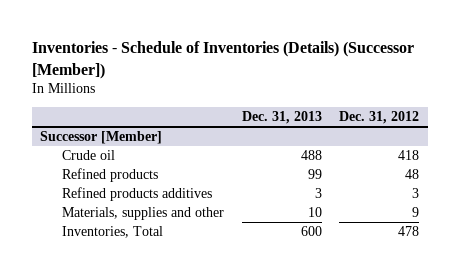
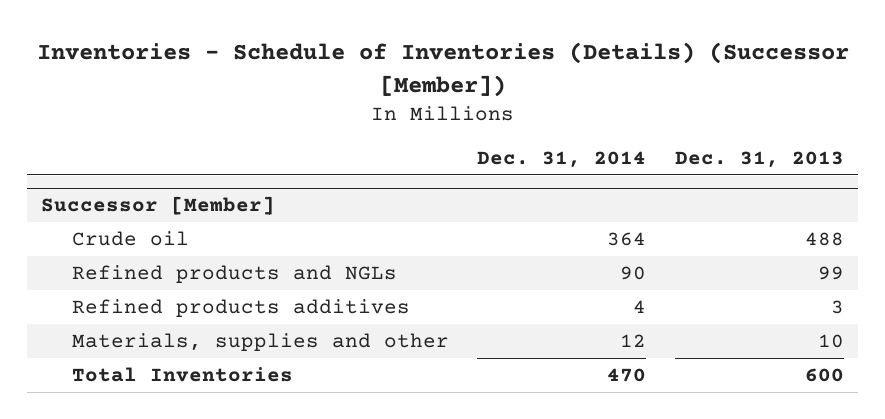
- | Dec. 31, 2013 | Dec. 31, 2012
+ | Dec. 31, 2014 | Dec. 31, 2013
@ Successor [Member]
- Refined products | 99 | 48
+ Refined products and NGLs | 90 | 99
- Inventories, Total | 600 | 478
+ Total Inventories | 470 | 600

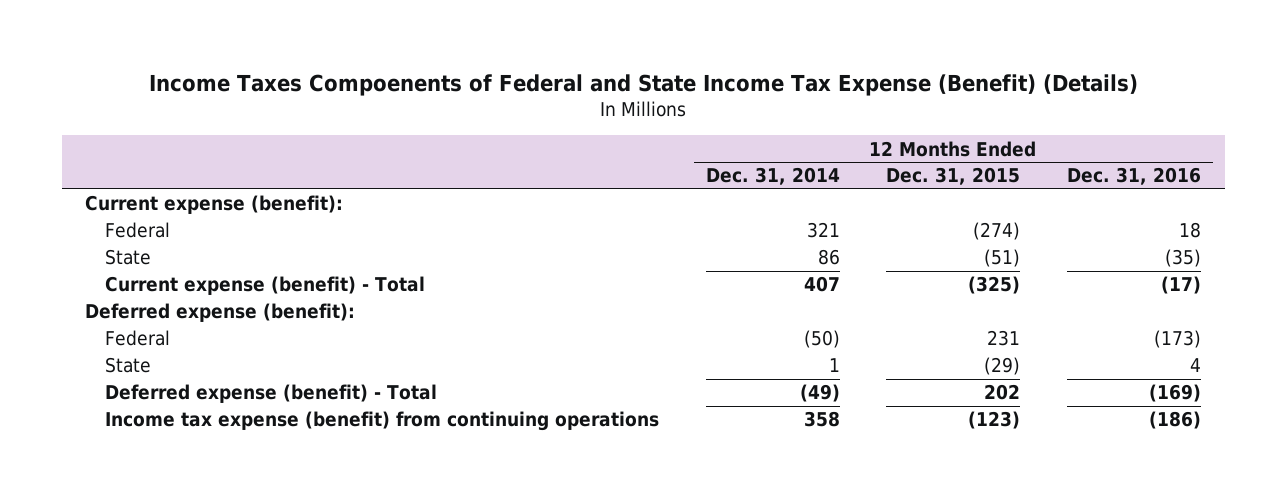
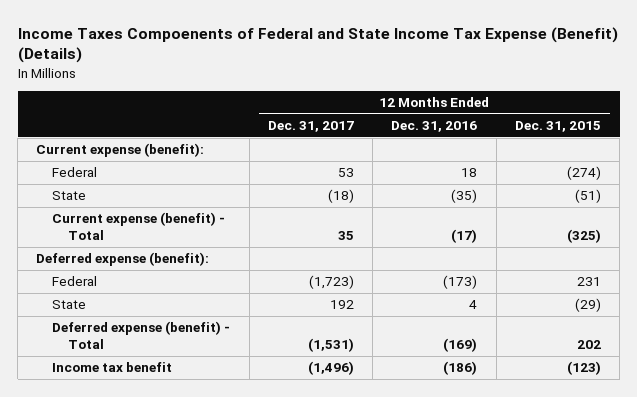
- | 12 Months Ended Dec. 31, 2014 | 12 Months Ended Dec. 31, 2015 | 12 Months Ended Dec. 31, 2016
+ | 12 Months Ended Dec. 31, 2017 | 12 Months Ended Dec. 31, 2016 | 12 Months Ended Dec. 31, 2015
- Income tax expense (benefit) from continuing operations | 358 | (123) | (186)
+ Income tax benefit | (1,496) | (186) | (123)

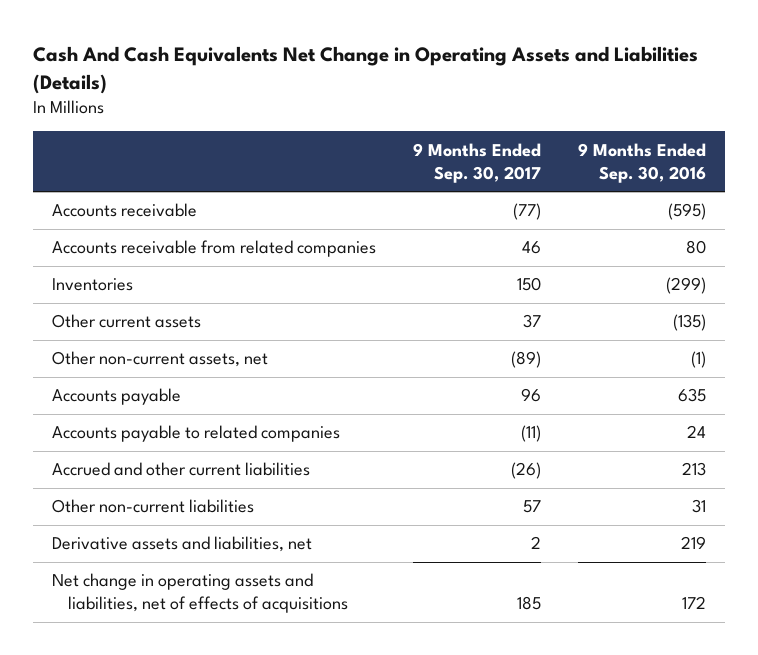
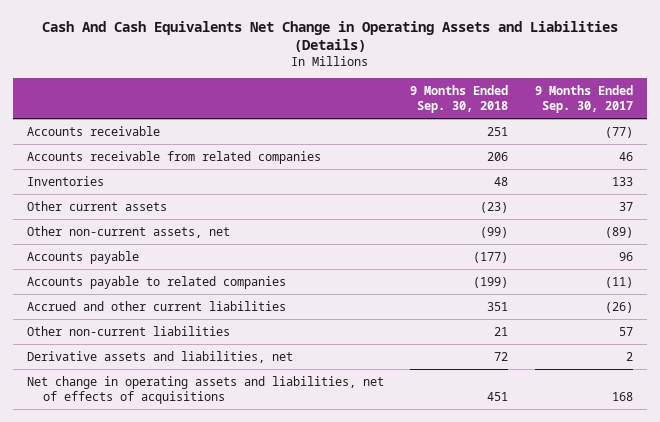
- | 9 Months Ended Sep. 30, 2017 | 9 Months Ended Sep. 30, 2016
+ | 9 Months Ended Sep. 30, 2018 | 9 Months Ended Sep. 30, 2017
- Inventories | 150 | (299)
+ Inventories | 48 | 133
- Net change in operating assets and liabilities, net of effects of acquisitions | 185 | 172
+ Net change in operating assets and liabilities, net of effects of acquisitions | 451 | 168

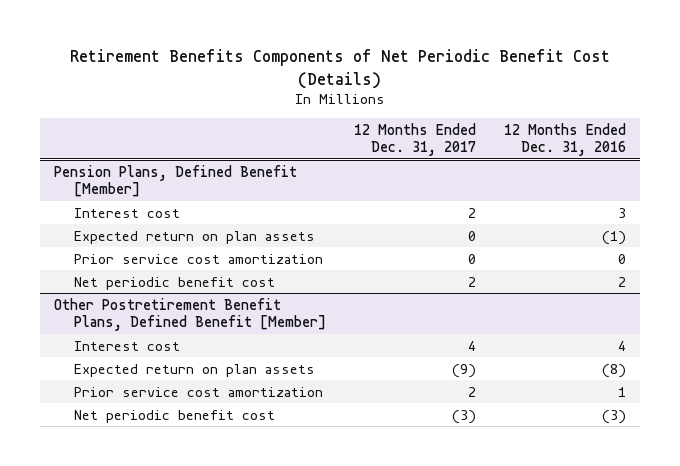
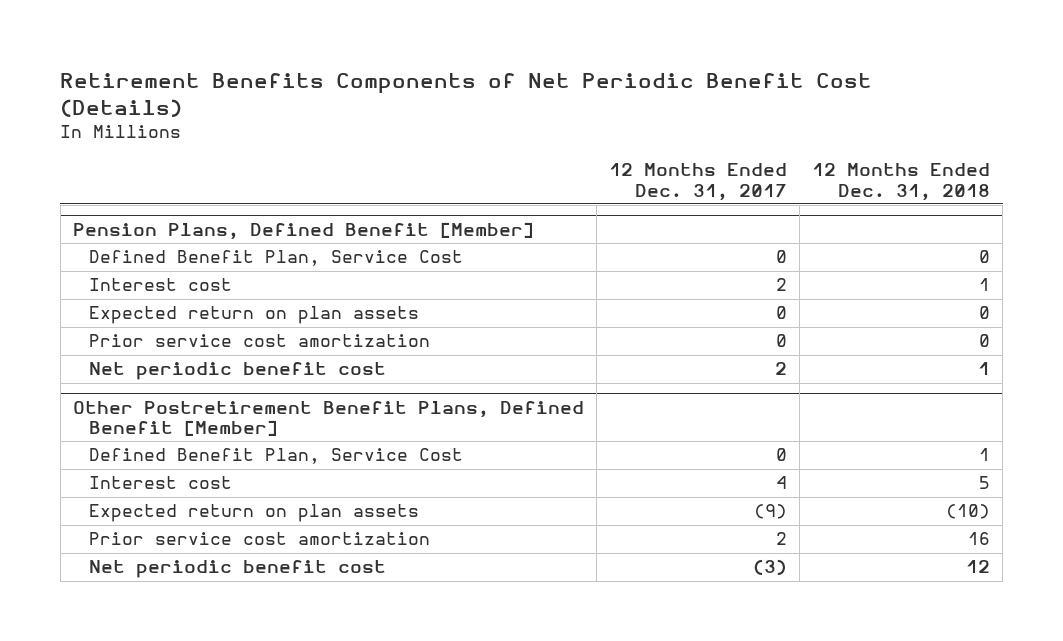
- | 12 Months Ended Dec. 31, 2017 | 12 Months Ended Dec. 31, 2016
+ | 12 Months Ended Dec. 31, 2017 | 12 Months Ended Dec. 31, 2018
@ Pension Plans, Defined Benefit [Member]
+ Defined Benefit Plan, Service Cost | 0 | 0
@ Other Postretirement Benefit Plans, Defined Benefit [Member]
+ Defined Benefit Plan, Service Cost | 0 | 1

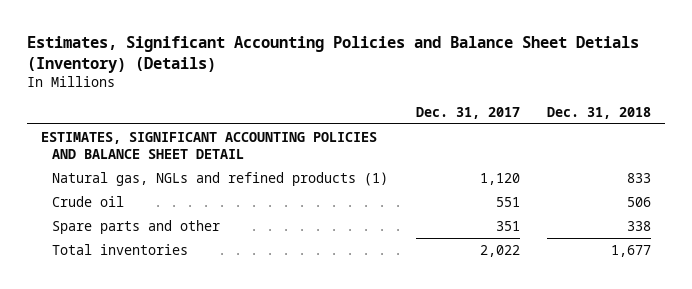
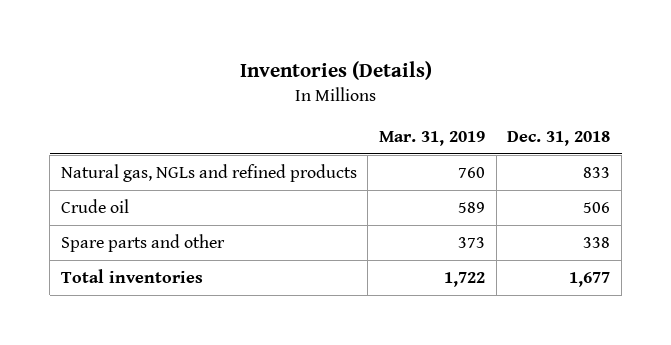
- Estimates, Significant Accounting Policies and Balance Sheet Detials (Inventory) (Details)
+ Inventories (Details)
- | Dec. 31, 2017 | Dec. 31, 2018
+ | Mar. 31, 2019 | Dec. 31, 2018
- ESTIMATES, SIGNIFICANT ACCOUNTING POLICIES AND BALANCE SHEET DETAIL
- Natural gas, NGLs and refined products (1) | 1,120 | 833
+ Natural gas, NGLs and refined products | 760 | 833

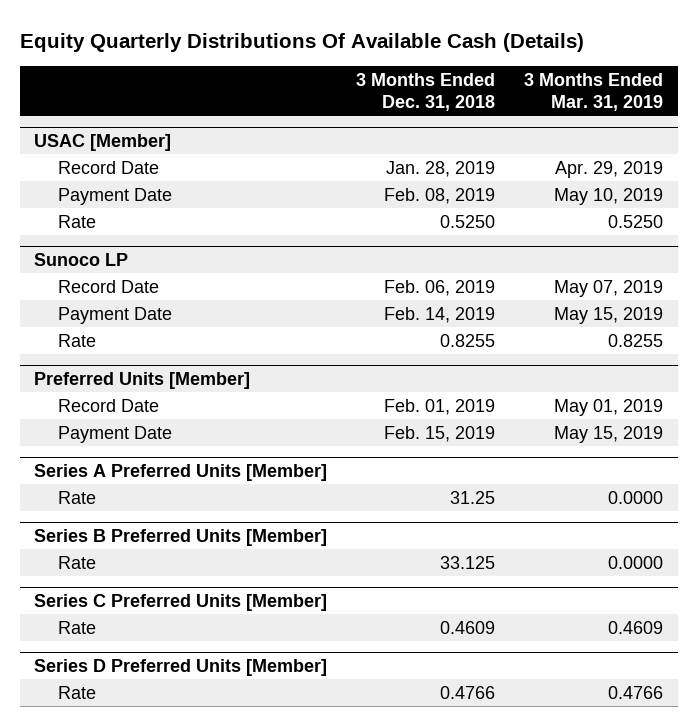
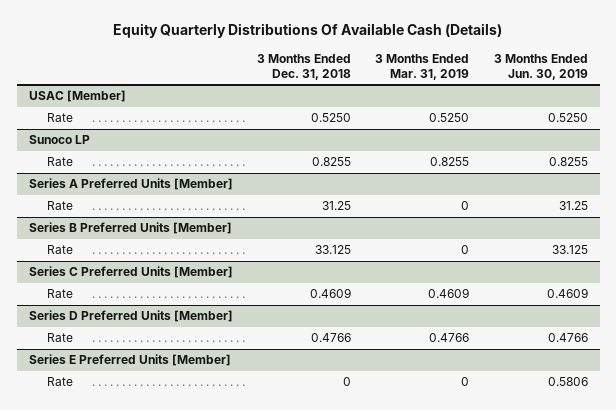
- | 3 Months Ended Dec. 31, 2018 | 3 Months Ended Mar. 31, 2019
+ | 3 Months Ended Dec. 31, 2018 | 3 Months Ended Mar. 31, 2019 | 3 Months Ended Jun. 30, 2019
@ USAC [Member]
- Record Date | Jan. 28, 2019 | Apr. 29, 2019
- Payment Date | Feb. 08, 2019 | May 10, 2019
@ Sunoco LP
- Record Date | Feb. 06, 2019 | May 07, 2019
- Payment Date | Feb. 14, 2019 | May 15, 2019
- Preferred Units [Member]
- Record Date | Feb. 01, 2019 | May 01, 2019
- Payment Date | Feb. 15, 2019 | May 15, 2019
@ Series A Preferred Units [Member]
- Rate | 31.25 | 0.0000
+ Rate | 31.25 | 0 | 31.25
@ Series B Preferred Units [Member]
- Rate | 33.125 | 0.0000
+ Rate | 33.125 | 0 | 33.125
+ Series E Preferred Units [Member]
+ Rate | 0 | 0 | 0.5806

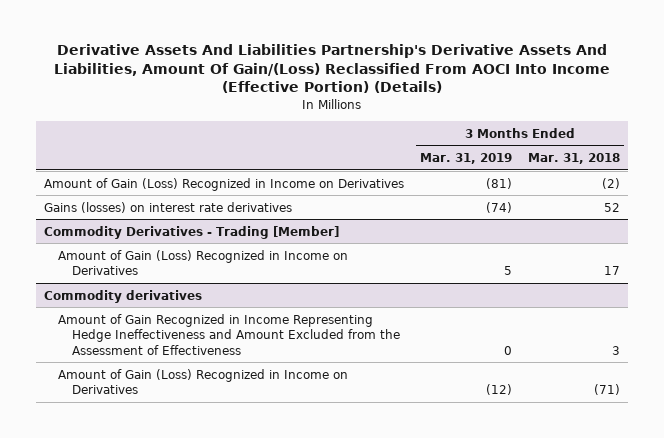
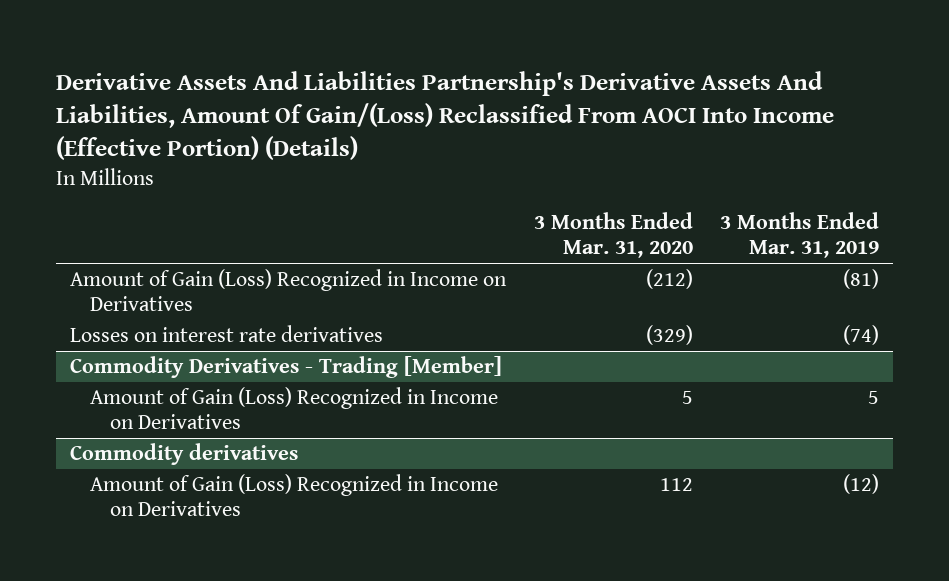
- | 3 Months Ended Mar. 31, 2019 | 3 Months Ended Mar. 31, 2018
+ | 3 Months Ended Mar. 31, 2020 | 3 Months Ended Mar. 31, 2019
- Gains (losses) on interest rate derivatives | (74) | 52
+ Losses on interest rate derivatives | (329) | (74)
@ Commodity derivatives
- Amount of Gain Recognized in Income Representing Hedge Ineffectiveness and Amount Excluded from the Assessment of Effectiveness | 0 | 3

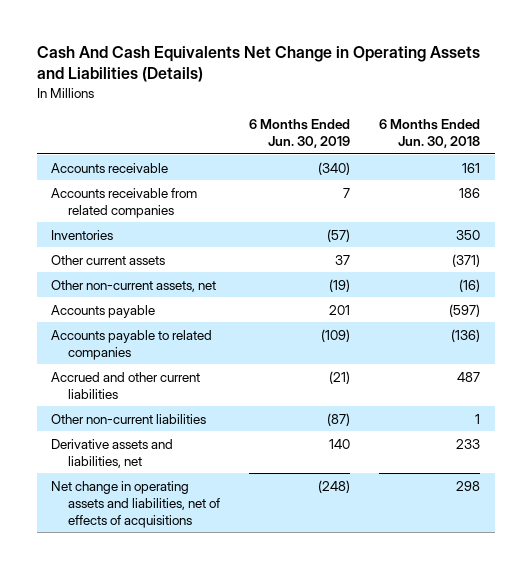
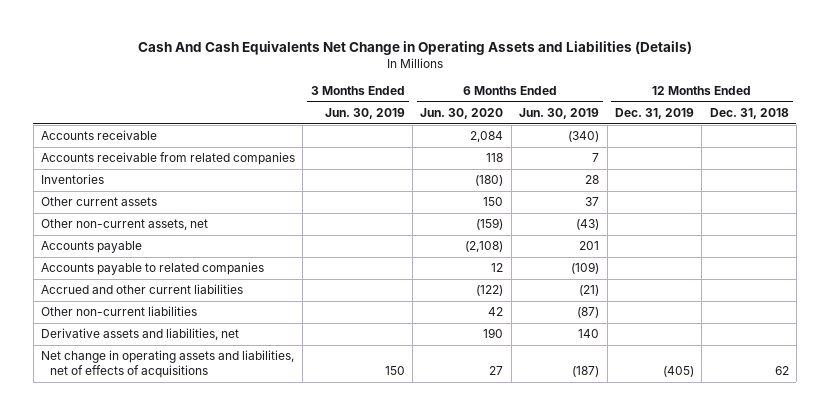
- | 6 Months Ended Jun. 30, 2019 | 6 Months Ended Jun. 30, 2018
+ | 3 Months Ended Jun. 30, 2019 | 6 Months Ended Jun. 30, 2020 | 6 Months Ended Jun. 30, 2019 | 12 Months Ended Dec. 31, 2019 | 12 Months Ended Dec. 31, 2018
- Inventories | (57) | 350
+ Inventories | | (180) | 28 | |
- Other non-current assets, net | (19) | (16)
+ Other non-current assets, net | | (159) | (43) | |
- Net change in operating assets and liabilities, net of effects of acquisitions | (248) | 298
+ Net change in operating assets and liabilities, net of effects of acquisitions | 150 | 27 | (187) | (405) | 62

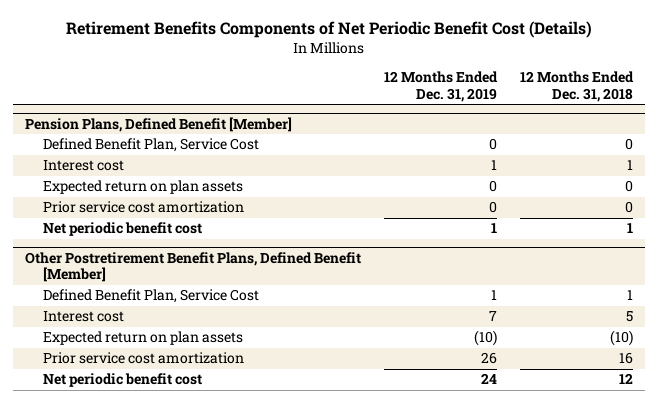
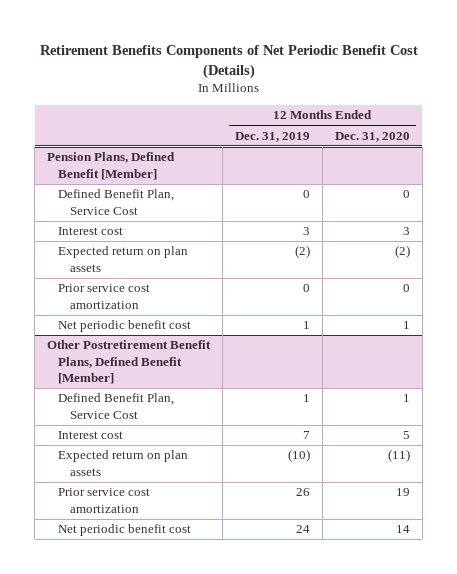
- | 12 Months Ended Dec. 31, 2019 | 12 Months Ended Dec. 31, 2018
+ | 12 Months Ended Dec. 31, 2019 | 12 Months Ended Dec. 31, 2020
@ Pension Plans, Defined Benefit [Member]
- Interest cost | 1 | 1
- Expected return on plan assets | 0 | 0
+ Interest cost | 3 | 3
+ Expected return on plan assets | (2) | (2)

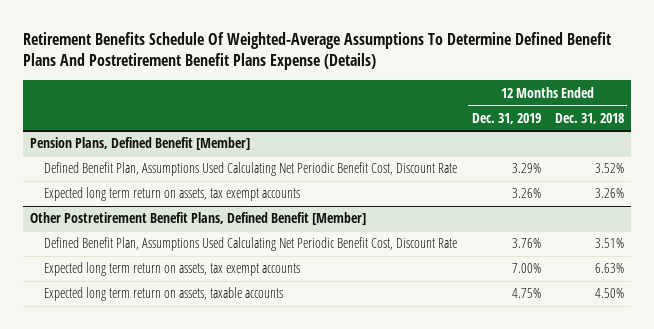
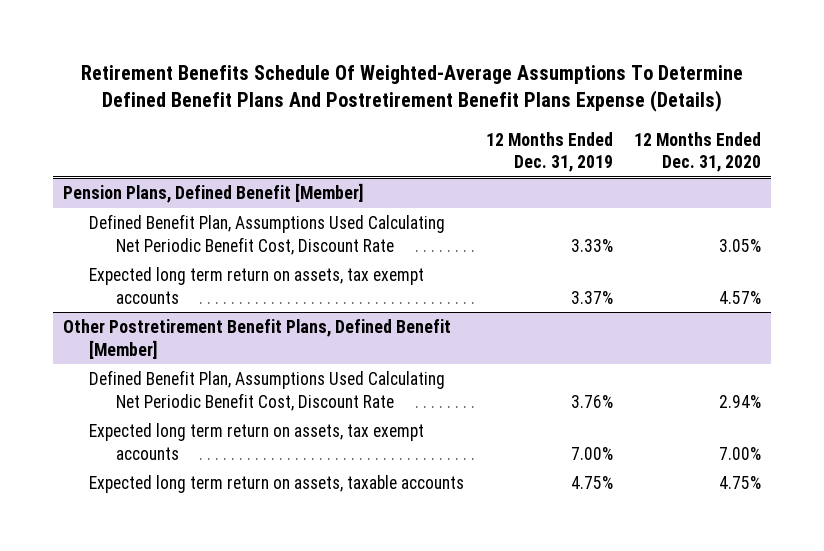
- | 12 Months Ended Dec. 31, 2019 | 12 Months Ended Dec. 31, 2018
+ | 12 Months Ended Dec. 31, 2019 | 12 Months Ended Dec. 31, 2020
@ Pension Plans, Defined Benefit [Member]
- Defined Benefit Plan, Assumptions Used Calculating Net Periodic Benefit Cost, Discount Rate | 3.29% | 3.52%
- Expected long term return on assets, tax exempt accounts | 3.26% | 3.26%
+ Defined Benefit Plan, Assumptions Used Calculating Net Periodic Benefit Cost, Discount Rate | 3.33% | 3.05%
+ Expected long term return on assets, tax exempt accounts | 3.37% | 4.57%

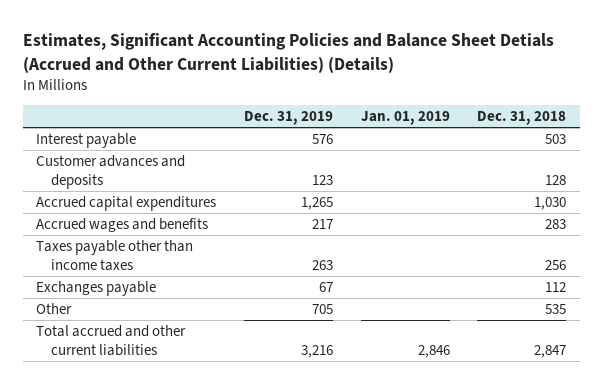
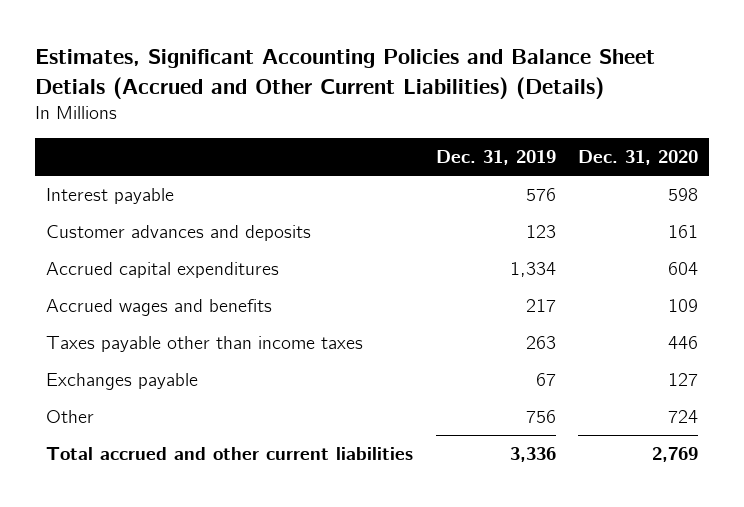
- | Dec. 31, 2019 | Jan. 01, 2019 | Dec. 31, 2018
+ | Dec. 31, 2019 | Dec. 31, 2020
- Accrued capital expenditures | 1,265 | | 1,030
+ Accrued capital expenditures | 1,334 | 604
- Other | 705 | | 535
- Total accrued and other current liabilities | 3,216 | 2,846 | 2,847
+ Other | 756 | 724
+ Total accrued and other current liabilities | 3,336 | 2,769

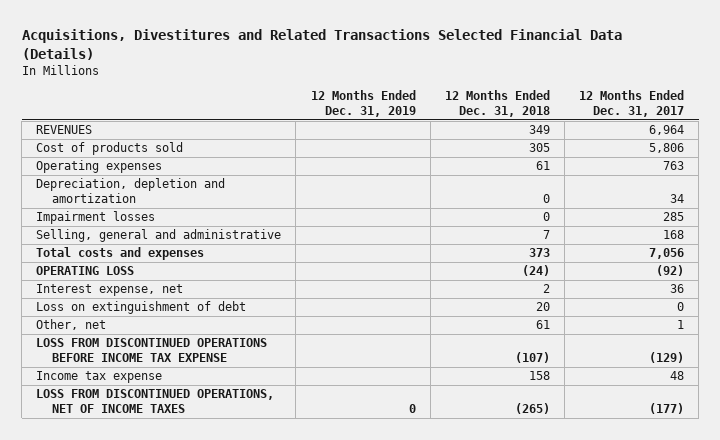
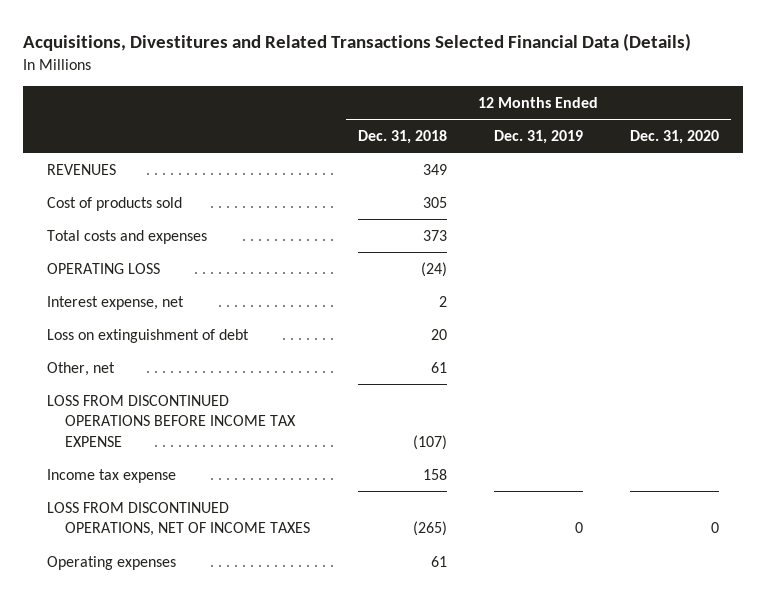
- | 12 Months Ended Dec. 31, 2019 | 12 Months Ended Dec. 31, 2018 | 12 Months Ended Dec. 31, 2017
+ | 12 Months Ended Dec. 31, 2018 | 12 Months Ended Dec. 31, 2019 | 12 Months Ended Dec. 31, 2020
- Depreciation, depletion and amortization | | 0 | 34
- Impairment losses | | 0 | 285
- Selling, general and administrative | | 7 | 168
moved down: Operating expenses | 61 | |

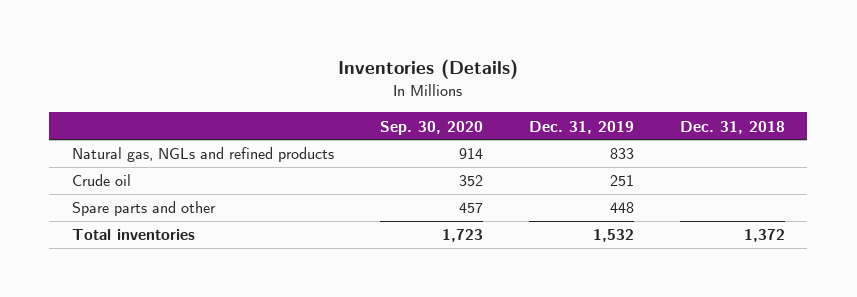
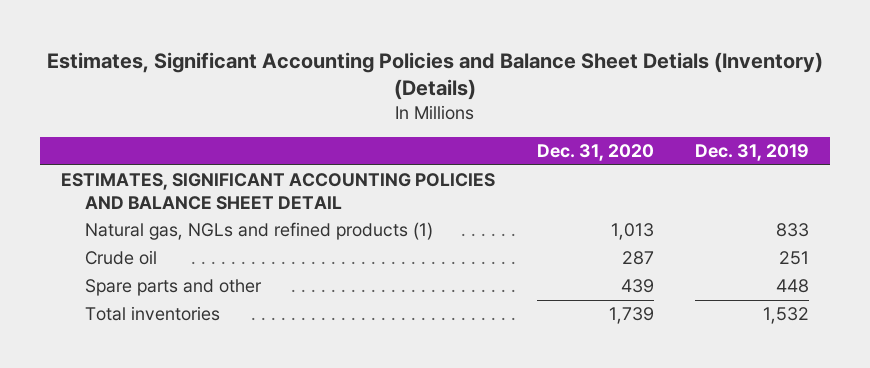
- Inventories (Details)
+ Estimates, Significant Accounting Policies and Balance Sheet Detials (Inventory) (Details)
- | Sep. 30, 2020 | Dec. 31, 2019 | Dec. 31, 2018
+ | Dec. 31, 2020 | Dec. 31, 2019
- Natural gas, NGLs and refined products | 914 | 833 |
+ ESTIMATES, SIGNIFICANT ACCOUNTING POLICIES AND BALANCE SHEET DETAIL
+ Natural gas, NGLs and refined products (1) | 1,013 | 833

